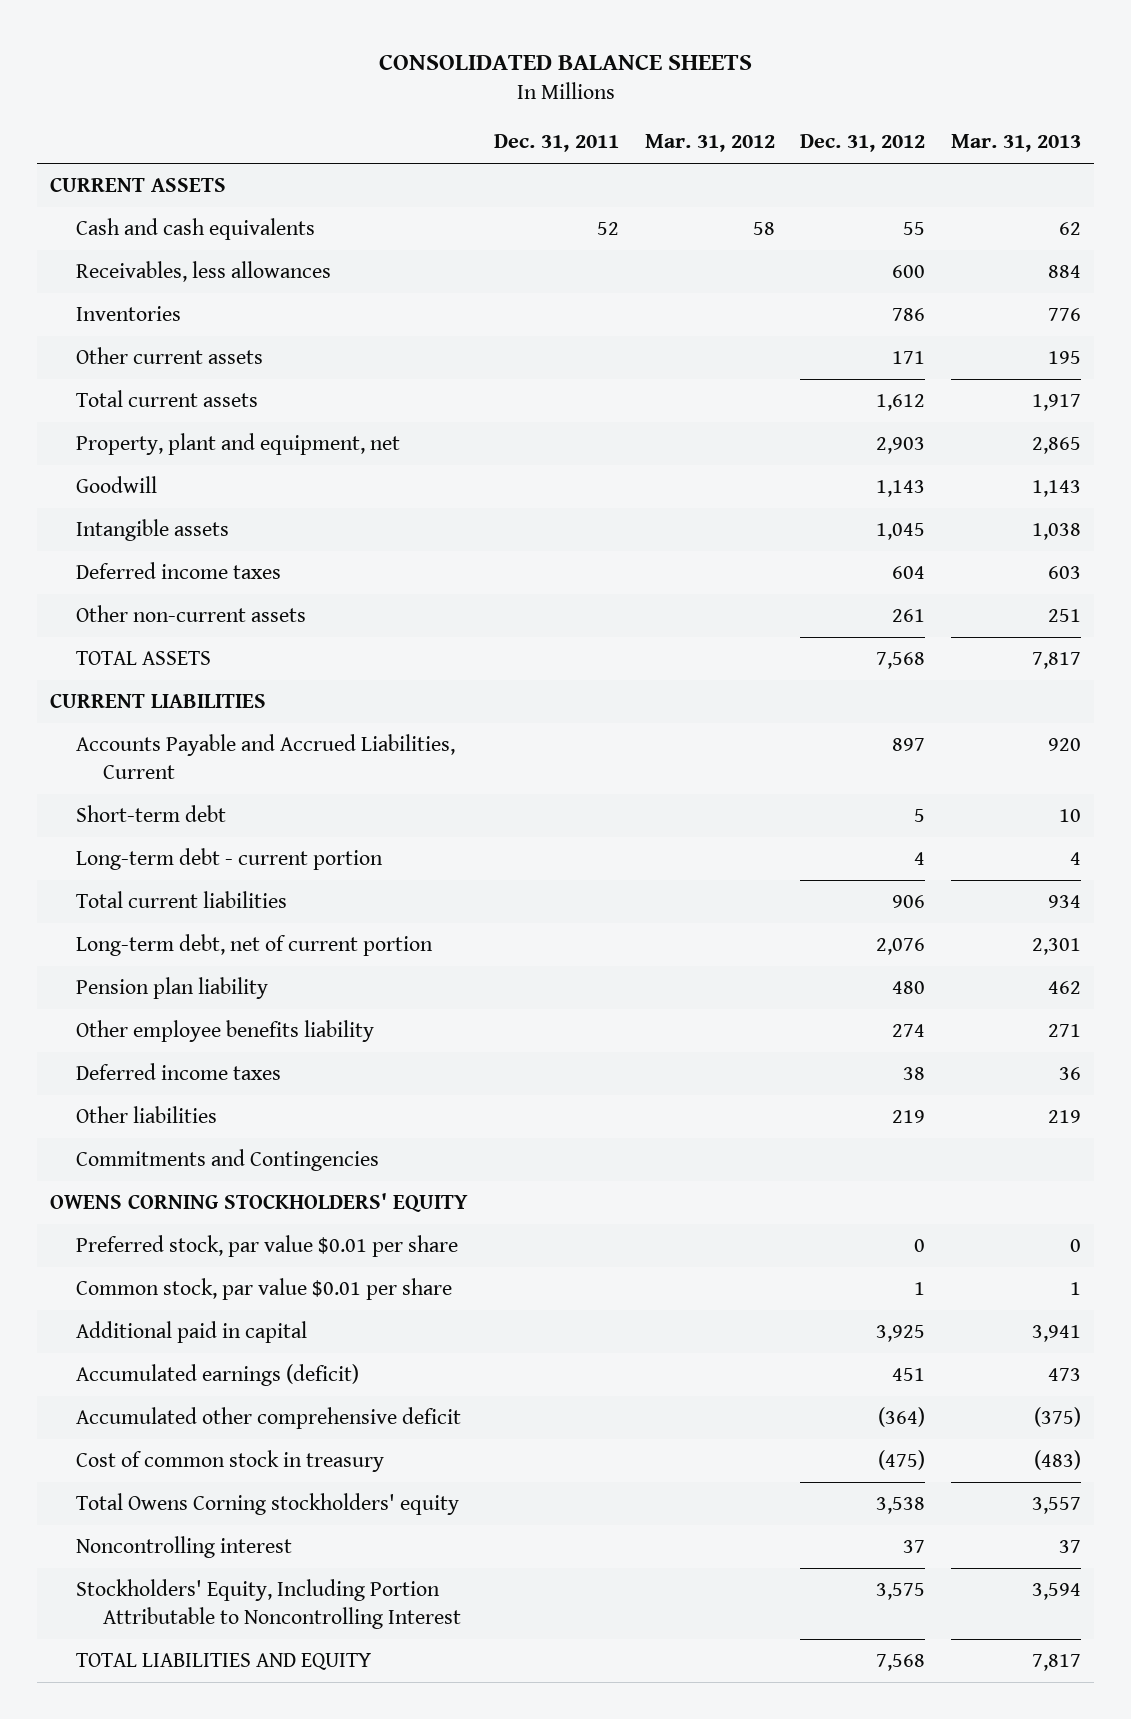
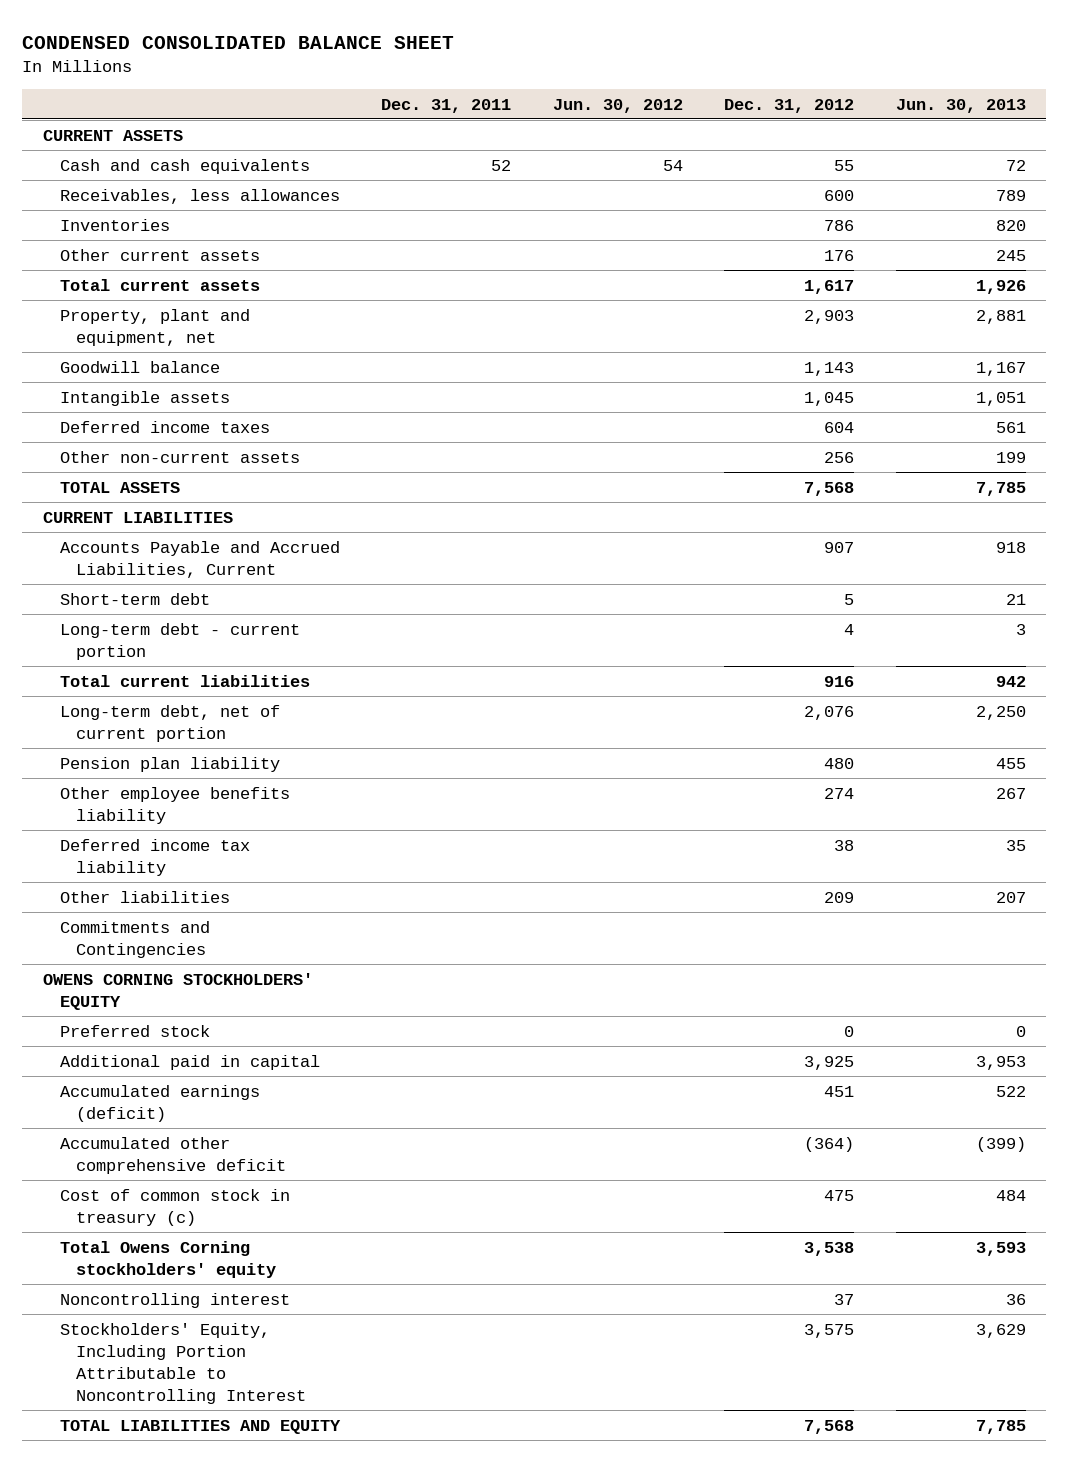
- CONSOLIDATED BALANCE SHEETS
+ CONDENSED CONSOLIDATED BALANCE SHEET
- | Dec. 31, 2011 | Mar. 31, 2012 | Dec. 31, 2012 | Mar. 31, 2013
+ | Dec. 31, 2011 | Jun. 30, 2012 | Dec. 31, 2012 | Jun. 30, 2013
- Other current assets | | | 171 | 195
- Total current assets | | | 1,612 | 1,917
+ Other current assets | | | 176 | 245
+ Total current assets | | | 1,617 | 1,926
- Goodwill | | | 1,143 | 1,143
+ Goodwill balance | | | 1,143 | 1,167
- Other non-current assets | | | 261 | 251
+ Other non-current assets | | | 256 | 199
- Accounts Payable and Accrued Liabilities, Current | | | 897 | 920
+ Accounts Payable and Accrued Liabilities, Current | | | 907 | 918
- Total current liabilities | | | 906 | 934
+ Total current liabilities | | | 916 | 942
- Deferred income taxes | | | 38 | 36
- Other liabilities | | | 219 | 219
+ Deferred income tax liability | | | 38 | 35
+ Other liabilities | | | 209 | 207
- Preferred stock, par value $0.01 per share | | | 0 | 0
- Common stock, par value $0.01 per share | | | 1 | 1
+ Preferred stock | | | 0 | 0
- Cost of common stock in treasury | | | (475) | (483)
+ Cost of common stock in treasury (c) | | | 475 | 484

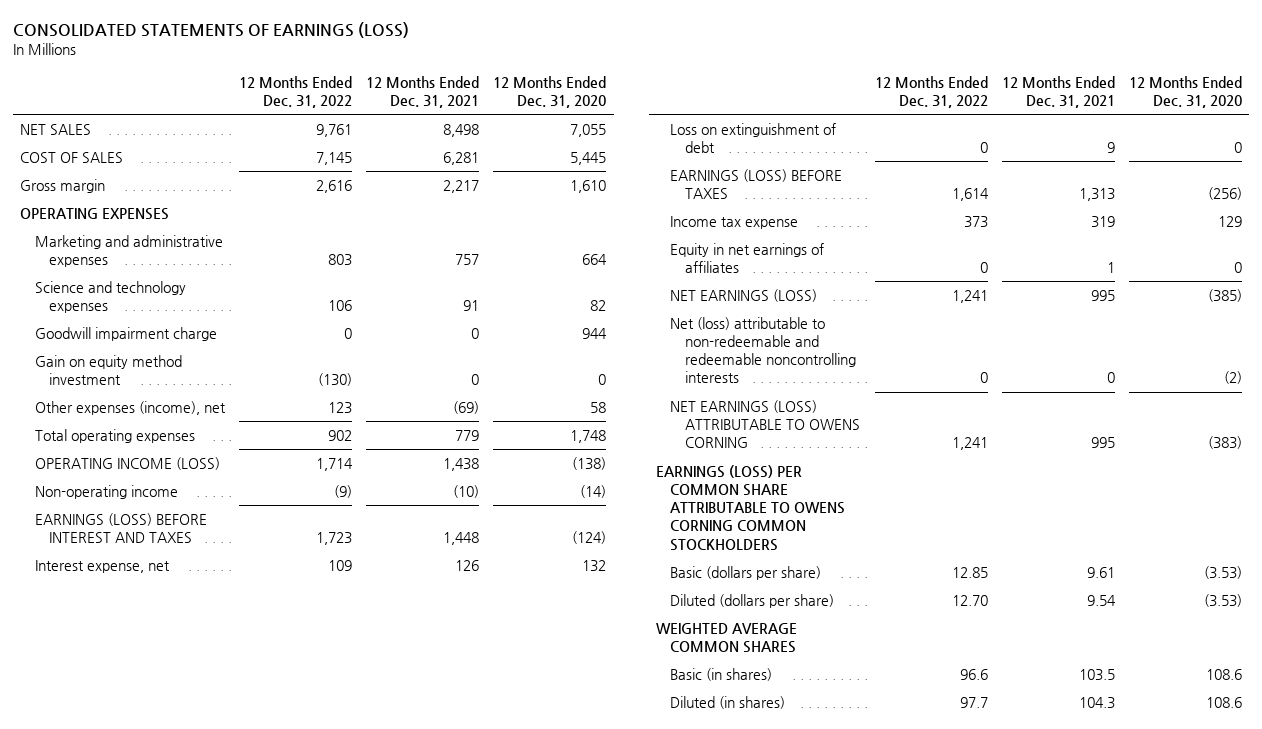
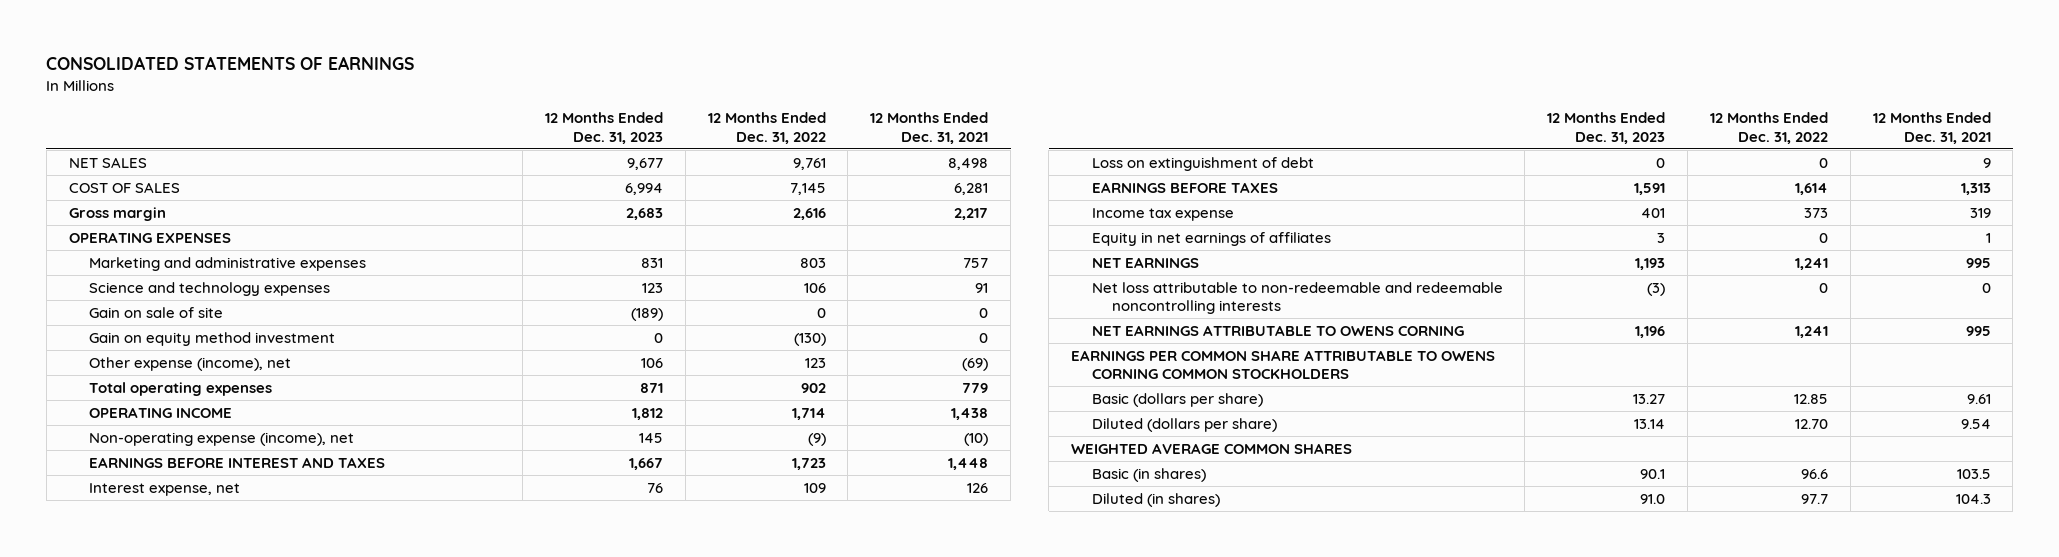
- CONSOLIDATED STATEMENTS OF EARNINGS (LOSS)
+ CONSOLIDATED STATEMENTS OF EARNINGS
- | 12 Months Ended Dec. 31, 2022 | 12 Months Ended Dec. 31, 2021 | 12 Months Ended Dec. 31, 2020
+ | 12 Months Ended Dec. 31, 2023 | 12 Months Ended Dec. 31, 2022 | 12 Months Ended Dec. 31, 2021
- Goodwill impairment charge | 0 | 0 | 944
+ Gain on sale of site | (189) | 0 | 0
- Other expenses (income), net | 123 | (69) | 58
+ Other expense (income), net | 106 | 123 | (69)
- OPERATING INCOME (LOSS) | 1,714 | 1,438 | (138)
- Non-operating income | (9) | (10) | (14)
- EARNINGS (LOSS) BEFORE INTEREST AND TAXES | 1,723 | 1,448 | (124)
+ OPERATING INCOME | 1,812 | 1,714 | 1,438
+ Non-operating expense (income), net | 145 | (9) | (10)
+ EARNINGS BEFORE INTEREST AND TAXES | 1,667 | 1,723 | 1,448
- EARNINGS (LOSS) BEFORE TAXES | 1,614 | 1,313 | (256)
+ EARNINGS BEFORE TAXES | 1,591 | 1,614 | 1,313
- NET EARNINGS (LOSS) | 1,241 | 995 | (385)
- Net (loss) attributable to non-redeemable and redeemable noncontrolling interests | 0 | 0 | (2)
- NET EARNINGS (LOSS) ATTRIBUTABLE TO OWENS CORNING | 1,241 | 995 | (383)
- EARNINGS (LOSS) PER COMMON SHARE ATTRIBUTABLE TO OWENS CORNING COMMON STOCKHOLDERS
+ NET EARNINGS | 1,193 | 1,241 | 995
+ Net loss attributable to non-redeemable and redeemable noncontrolling interests | (3) | 0 | 0
+ NET EARNINGS ATTRIBUTABLE TO OWENS CORNING | 1,196 | 1,241 | 995
+ EARNINGS PER COMMON SHARE ATTRIBUTABLE TO OWENS CORNING COMMON STOCKHOLDERS

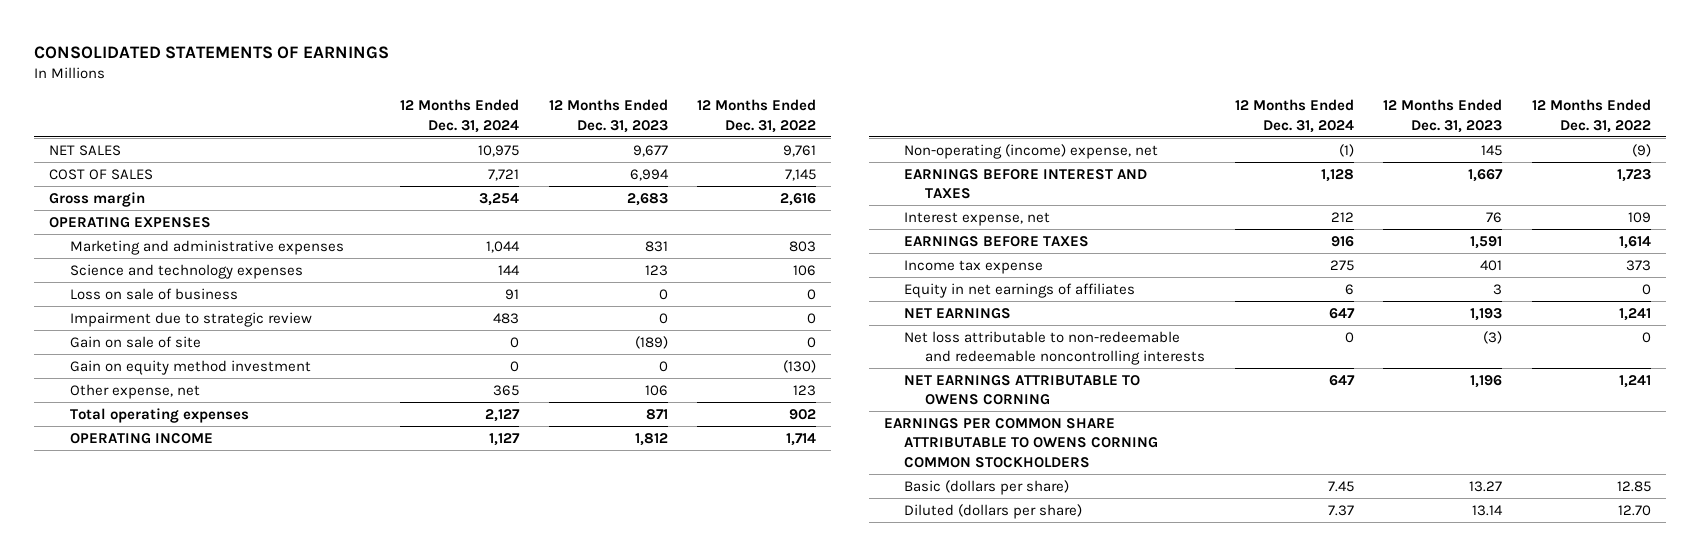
- | 12 Months Ended Dec. 31, 2023 | 12 Months Ended Dec. 31, 2022 | 12 Months Ended Dec. 31, 2021
+ | 12 Months Ended Dec. 31, 2024 | 12 Months Ended Dec. 31, 2023 | 12 Months Ended Dec. 31, 2022
+ Loss on sale of business | 91 | 0 | 0
+ Impairment due to strategic review | 483 | 0 | 0
- Other expense (income), net | 106 | 123 | (69)
+ Other expense, net | 365 | 106 | 123
- Non-operating expense (income), net | 145 | (9) | (10)
+ Non-operating (income) expense, net | (1) | 145 | (9)
- Loss on extinguishment of debt | 0 | 0 | 9
- WEIGHTED AVERAGE COMMON SHARES
- Basic (in shares) | 90.1 | 96.6 | 103.5
- Diluted (in shares) | 91.0 | 97.7 | 104.3

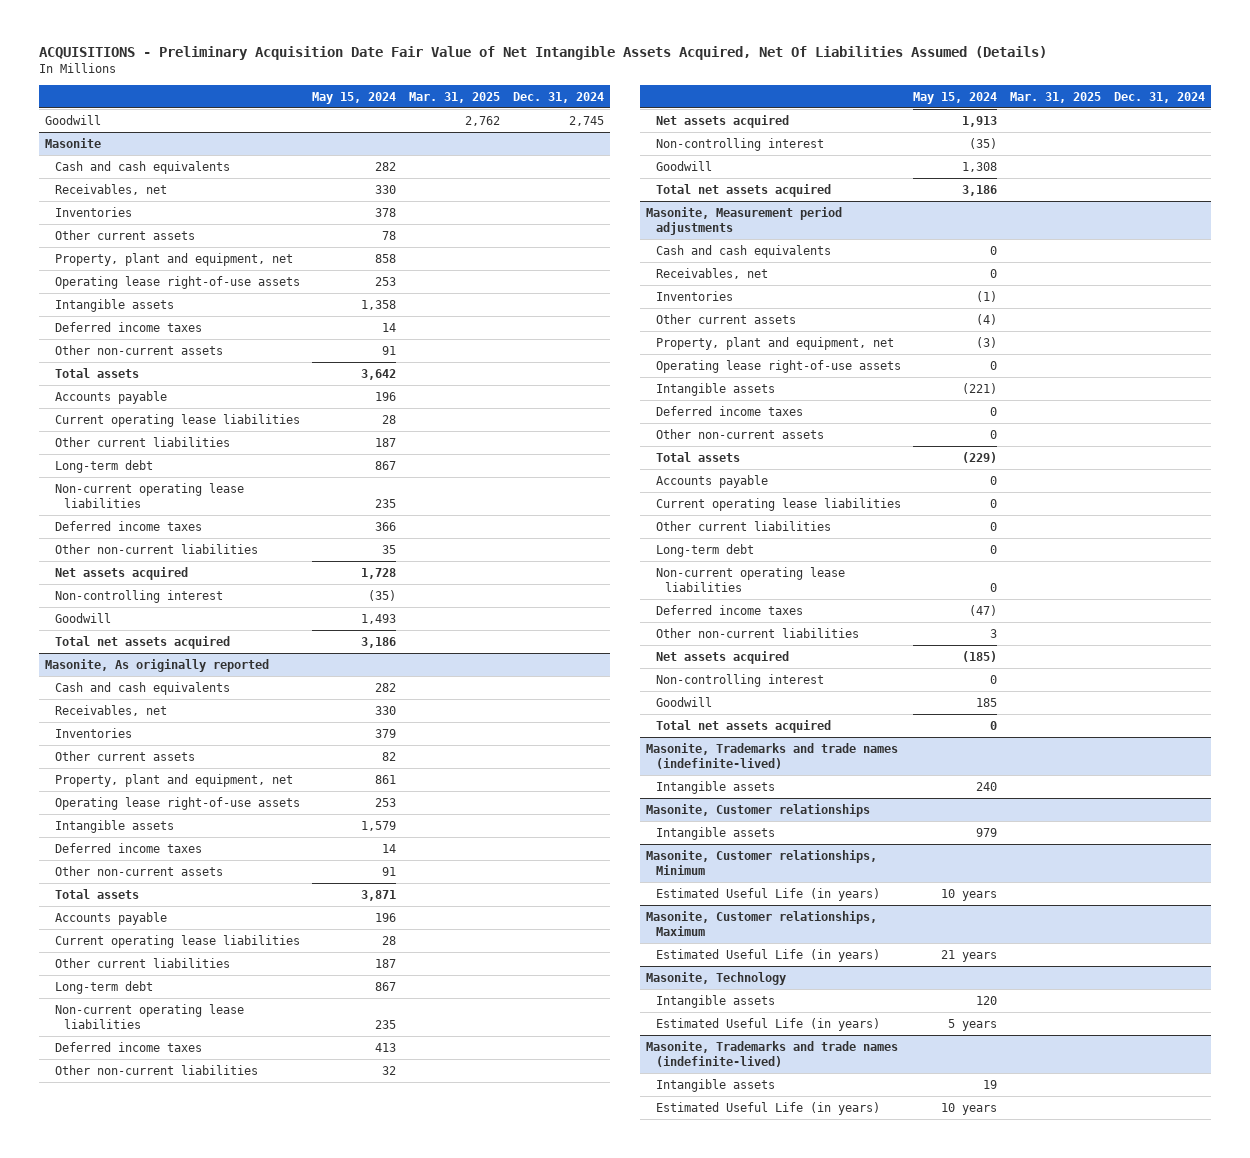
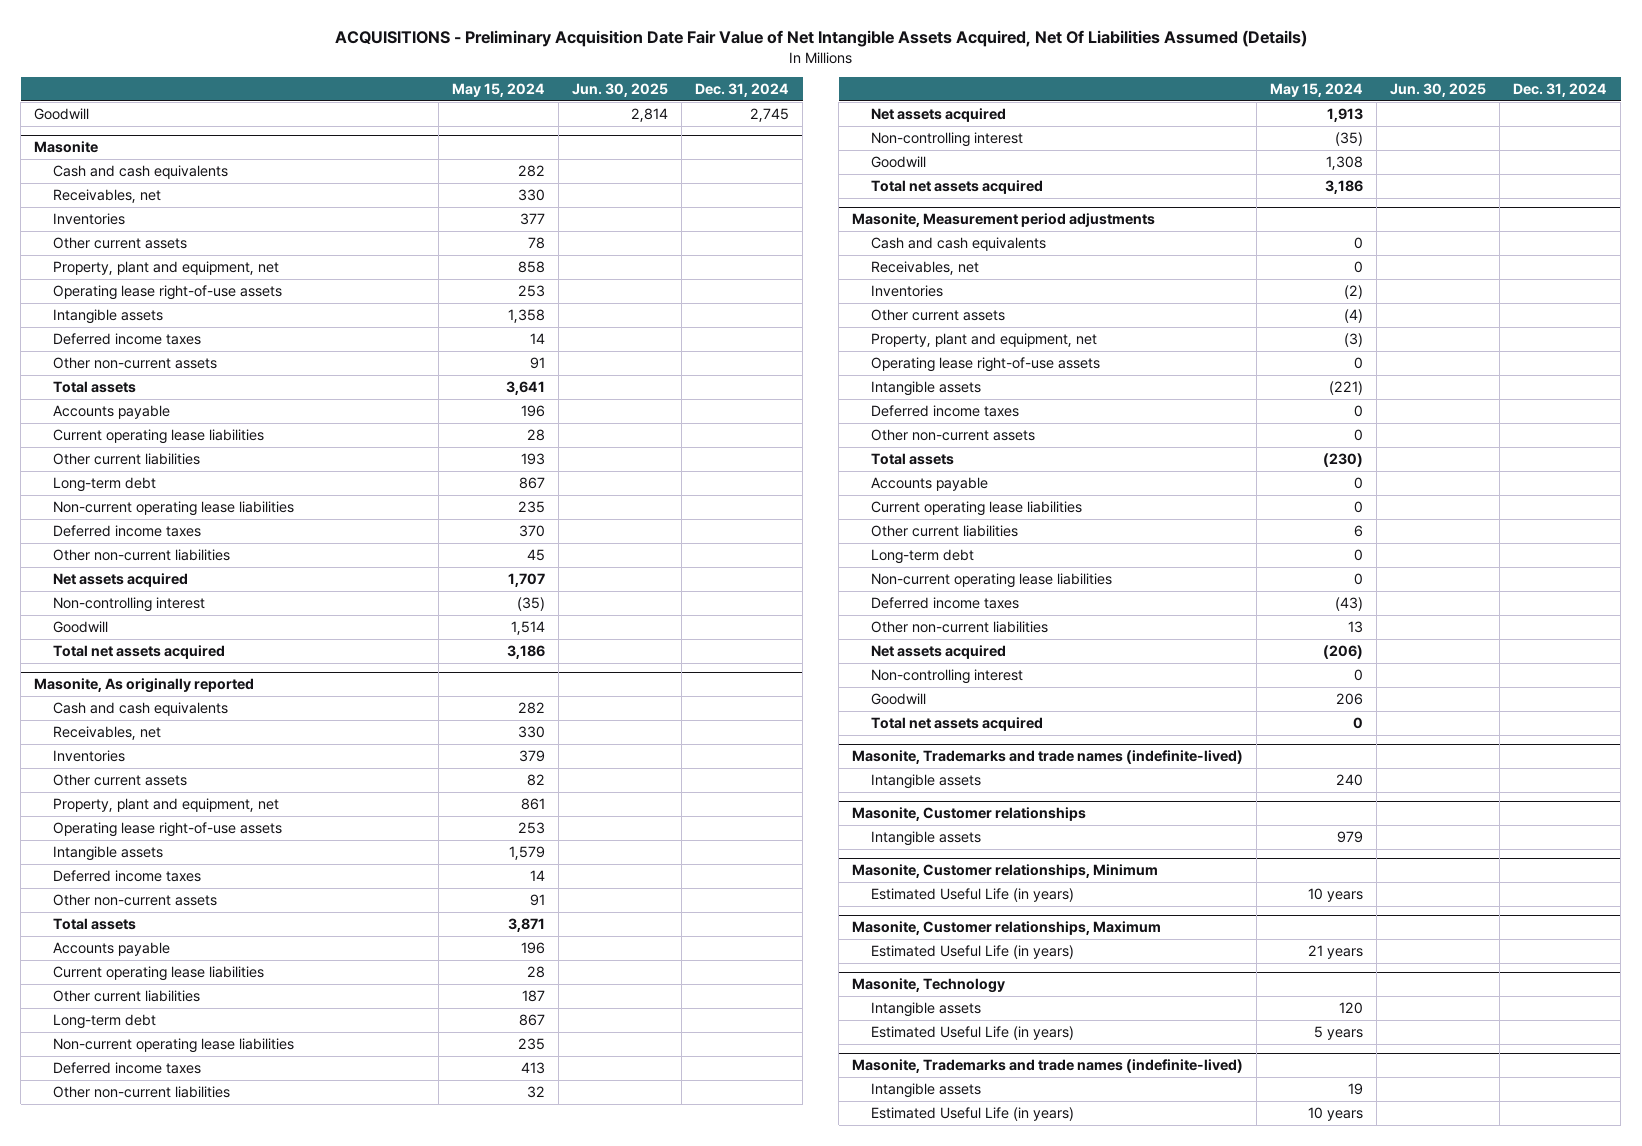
- | May 15, 2024 | Mar. 31, 2025 | Dec. 31, 2024
+ | May 15, 2024 | Jun. 30, 2025 | Dec. 31, 2024
@ Masonite
- Inventories | 378 | |
+ Inventories | 377 | |
- Total assets | 3,642 | |
+ Total assets | 3,641 | |
- Other current liabilities | 187 | |
+ Other current liabilities | 193 | |
- Deferred income taxes | 366 | |
- Other non-current liabilities | 35 | |
- Net assets acquired | 1,728 | |
+ Deferred income taxes | 370 | |
+ Other non-current liabilities | 45 | |
+ Net assets acquired | 1,707 | |
- Goodwill | 1,493 | |
+ Goodwill | 1,514 | |
@ Masonite, Measurement period adjustments
- Inventories | (1) | |
+ Inventories | (2) | |
- Total assets | (229) | |
+ Total assets | (230) | |
- Other current liabilities | 0 | |
+ Other current liabilities | 6 | |
- Deferred income taxes | (47) | |
- Other non-current liabilities | 3 | |
- Net assets acquired | (185) | |
+ Deferred income taxes | (43) | |
+ Other non-current liabilities | 13 | |
+ Net assets acquired | (206) | |
- Goodwill | 185 | |
+ Goodwill | 206 | |

